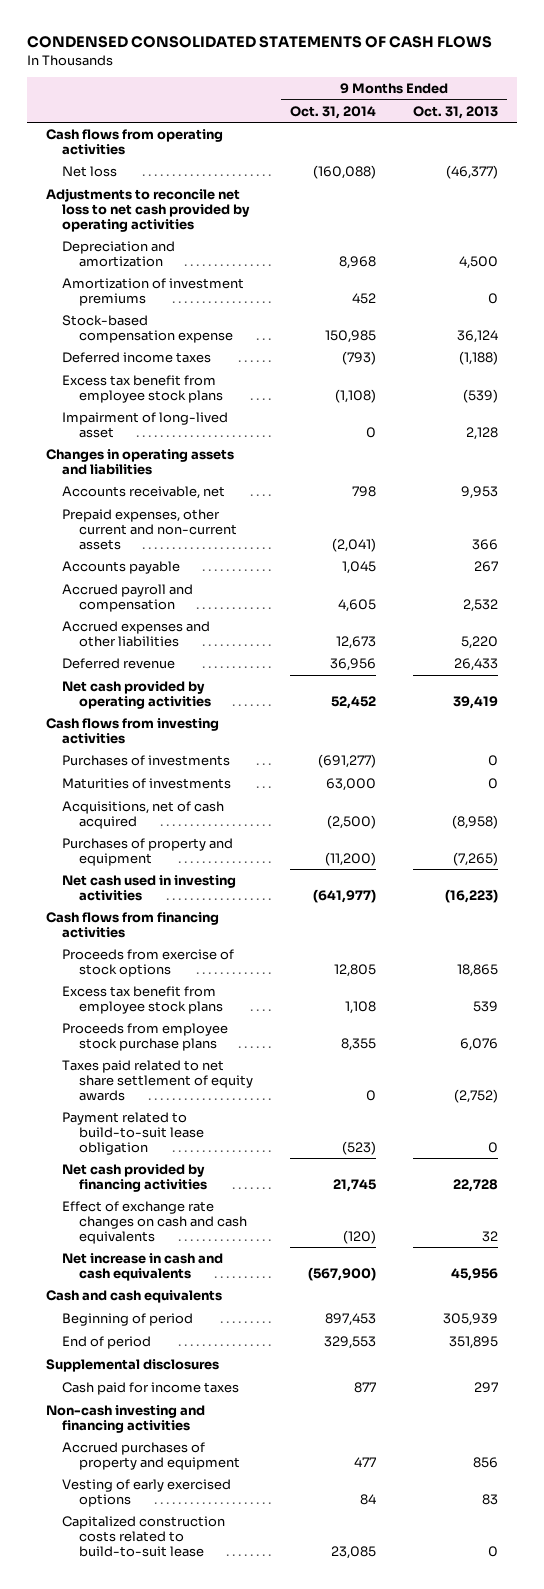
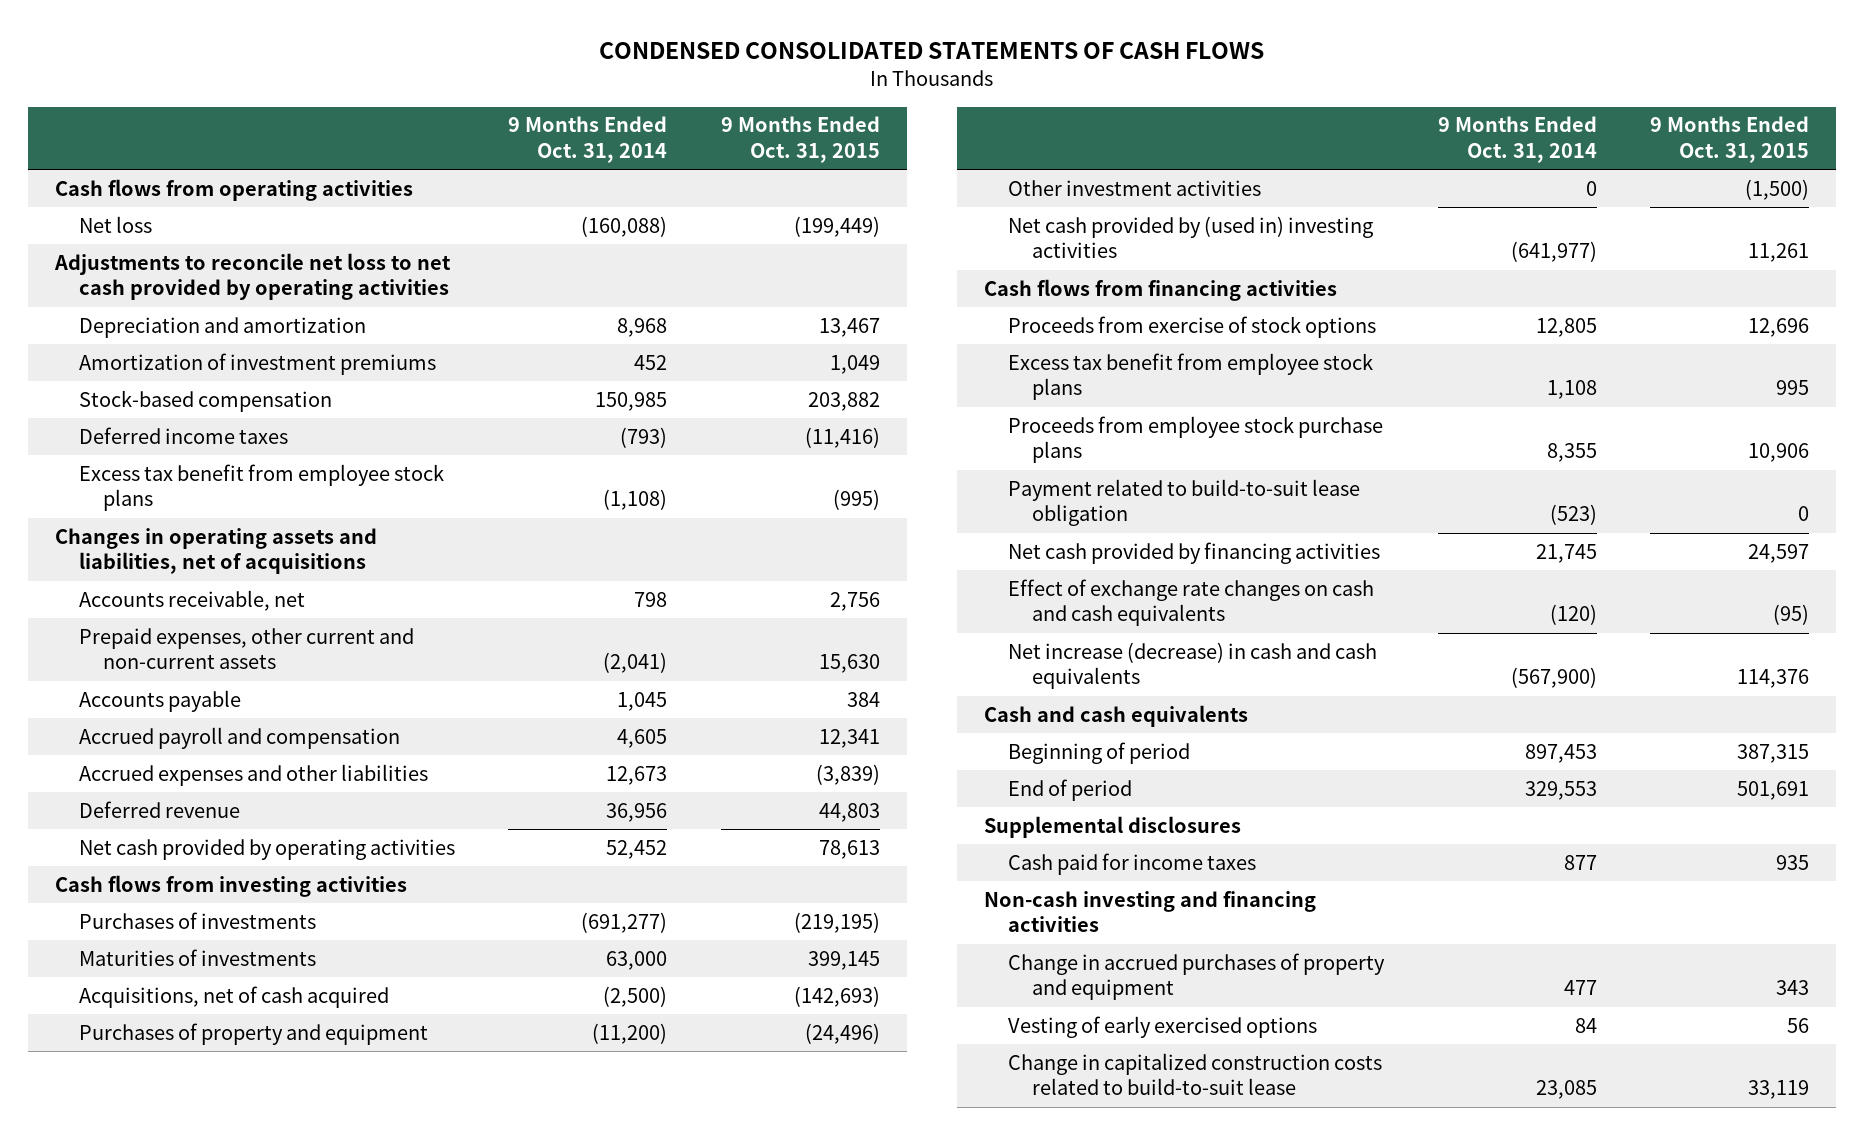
- | 9 Months Ended Oct. 31, 2014 | 9 Months Ended Oct. 31, 2013
+ | 9 Months Ended Oct. 31, 2014 | 9 Months Ended Oct. 31, 2015
- Stock-based compensation expense | 150,985 | 36,124
+ Stock-based compensation | 150,985 | 203,882
- Impairment of long-lived asset | 0 | 2,128
- Changes in operating assets and liabilities
+ Changes in operating assets and liabilities, net of acquisitions
- Net cash used in investing activities | (641,977) | (16,223)
+ Other investment activities | 0 | (1,500)
+ Net cash provided by (used in) investing activities | (641,977) | 11,261
- Taxes paid related to net share settlement of equity awards | 0 | (2,752)
- Net increase in cash and cash equivalents | (567,900) | 45,956
+ Net increase (decrease) in cash and cash equivalents | (567,900) | 114,376
- Accrued purchases of property and equipment | 477 | 856
+ Change in accrued purchases of property and equipment | 477 | 343
- Capitalized construction costs related to build-to-suit lease | 23,085 | 0
+ Change in capitalized construction costs related to build-to-suit lease | 23,085 | 33,119

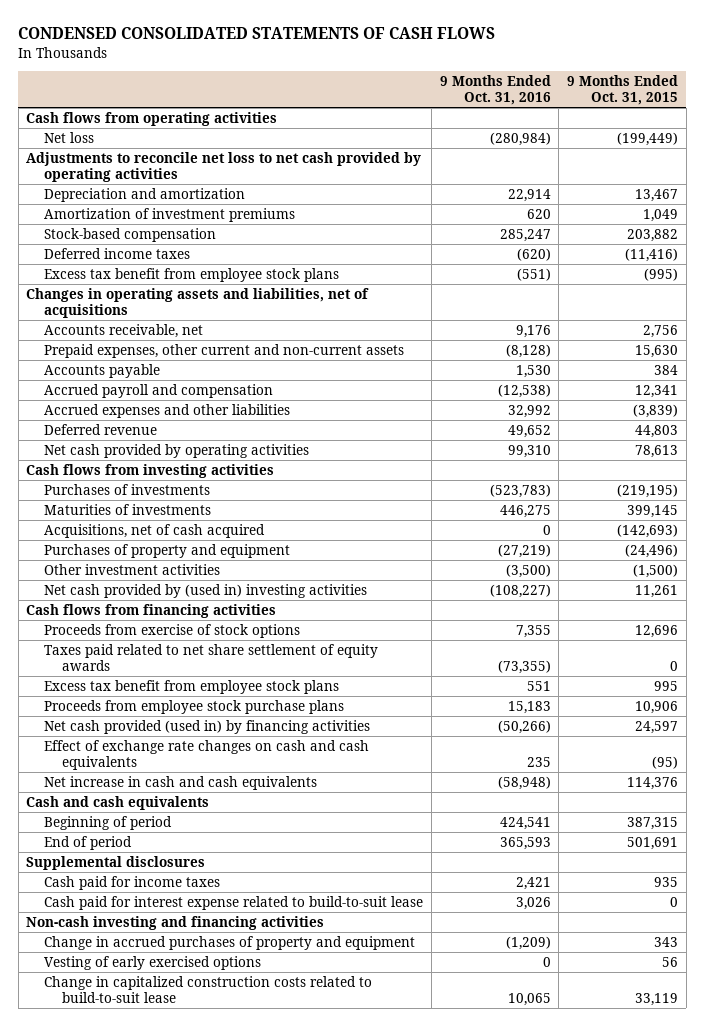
- | 9 Months Ended Oct. 31, 2014 | 9 Months Ended Oct. 31, 2015
+ | 9 Months Ended Oct. 31, 2016 | 9 Months Ended Oct. 31, 2015
+ Taxes paid related to net share settlement of equity awards | (73,355) | 0
- Payment related to build-to-suit lease obligation | (523) | 0
- Net cash provided by financing activities | 21,745 | 24,597
+ Net cash provided (used in) by financing activities | (50,266) | 24,597
- Net increase (decrease) in cash and cash equivalents | (567,900) | 114,376
+ Net increase in cash and cash equivalents | (58,948) | 114,376
+ Cash paid for interest expense related to build-to-suit lease | 3,026 | 0

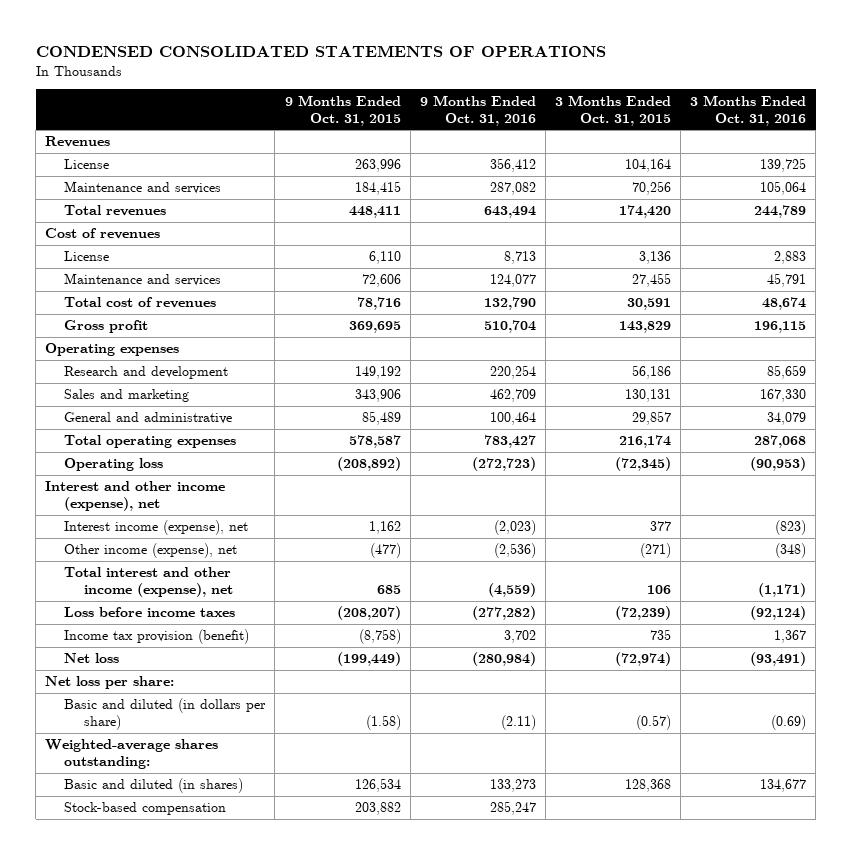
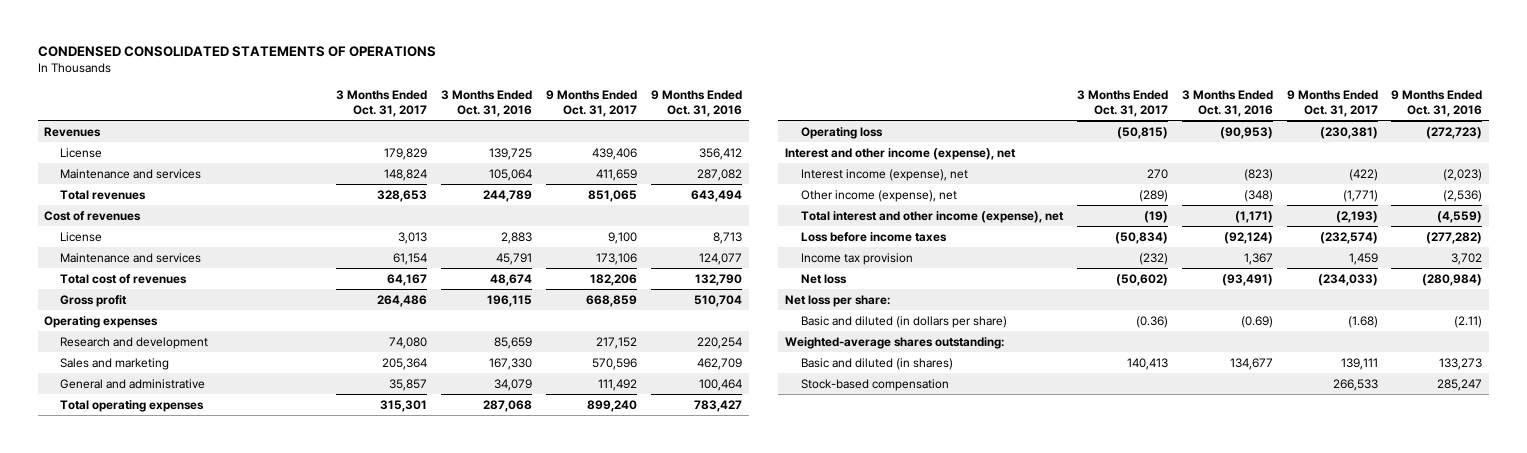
- | 9 Months Ended Oct. 31, 2015 | 9 Months Ended Oct. 31, 2016 | 3 Months Ended Oct. 31, 2015 | 3 Months Ended Oct. 31, 2016
+ | 3 Months Ended Oct. 31, 2017 | 3 Months Ended Oct. 31, 2016 | 9 Months Ended Oct. 31, 2017 | 9 Months Ended Oct. 31, 2016
- Income tax provision (benefit) | (8,758) | 3,702 | 735 | 1,367
+ Income tax provision | (232) | 1,367 | 1,459 | 3,702

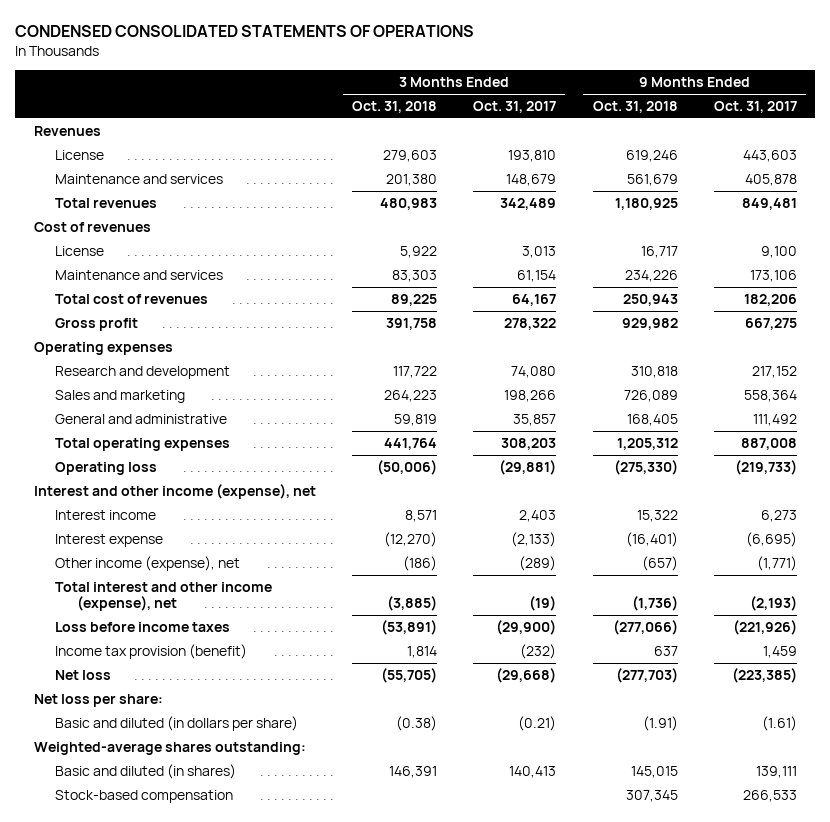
- | 3 Months Ended Oct. 31, 2017 | 3 Months Ended Oct. 31, 2016 | 9 Months Ended Oct. 31, 2017 | 9 Months Ended Oct. 31, 2016
+ | 3 Months Ended Oct. 31, 2018 | 3 Months Ended Oct. 31, 2017 | 9 Months Ended Oct. 31, 2018 | 9 Months Ended Oct. 31, 2017
- License | 179,829 | 139,725 | 439,406 | 356,412
- Maintenance and services | 148,824 | 105,064 | 411,659 | 287,082
- Total revenues | 328,653 | 244,789 | 851,065 | 643,494
+ License | 279,603 | 193,810 | 619,246 | 443,603
+ Maintenance and services | 201,380 | 148,679 | 561,679 | 405,878
+ Total revenues | 480,983 | 342,489 | 1,180,925 | 849,481
- Gross profit | 264,486 | 196,115 | 668,859 | 510,704
+ Gross profit | 391,758 | 278,322 | 929,982 | 667,275
- Sales and marketing | 205,364 | 167,330 | 570,596 | 462,709
+ Sales and marketing | 264,223 | 198,266 | 726,089 | 558,364
- Total operating expenses | 315,301 | 287,068 | 899,240 | 783,427
- Operating loss | (50,815) | (90,953) | (230,381) | (272,723)
+ Total operating expenses | 441,764 | 308,203 | 1,205,312 | 887,008
+ Operating loss | (50,006) | (29,881) | (275,330) | (219,733)
- Interest income (expense), net | 270 | (823) | (422) | (2,023)
+ Interest income | 8,571 | 2,403 | 15,322 | 6,273
+ Interest expense | (12,270) | (2,133) | (16,401) | (6,695)
- Loss before income taxes | (50,834) | (92,124) | (232,574) | (277,282)
- Income tax provision | (232) | 1,367 | 1,459 | 3,702
- Net loss | (50,602) | (93,491) | (234,033) | (280,984)
+ Loss before income taxes | (53,891) | (29,900) | (277,066) | (221,926)
+ Income tax provision (benefit) | 1,814 | (232) | 637 | 1,459
+ Net loss | (55,705) | (29,668) | (277,703) | (223,385)
- Basic and diluted (in dollars per share) | (0.36) | (0.69) | (1.68) | (2.11)
+ Basic and diluted (in dollars per share) | (0.38) | (0.21) | (1.91) | (1.61)

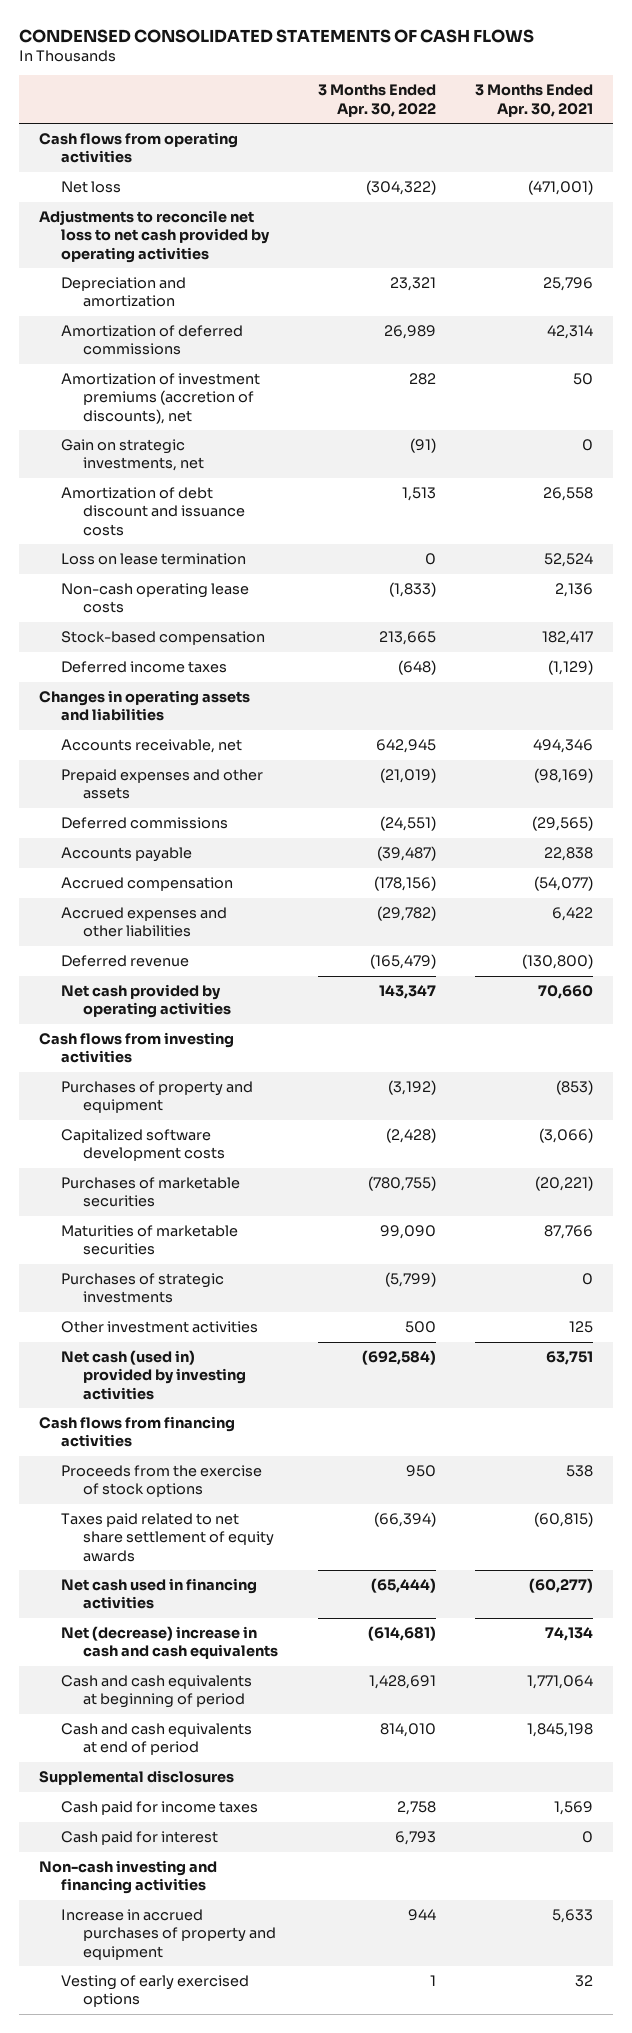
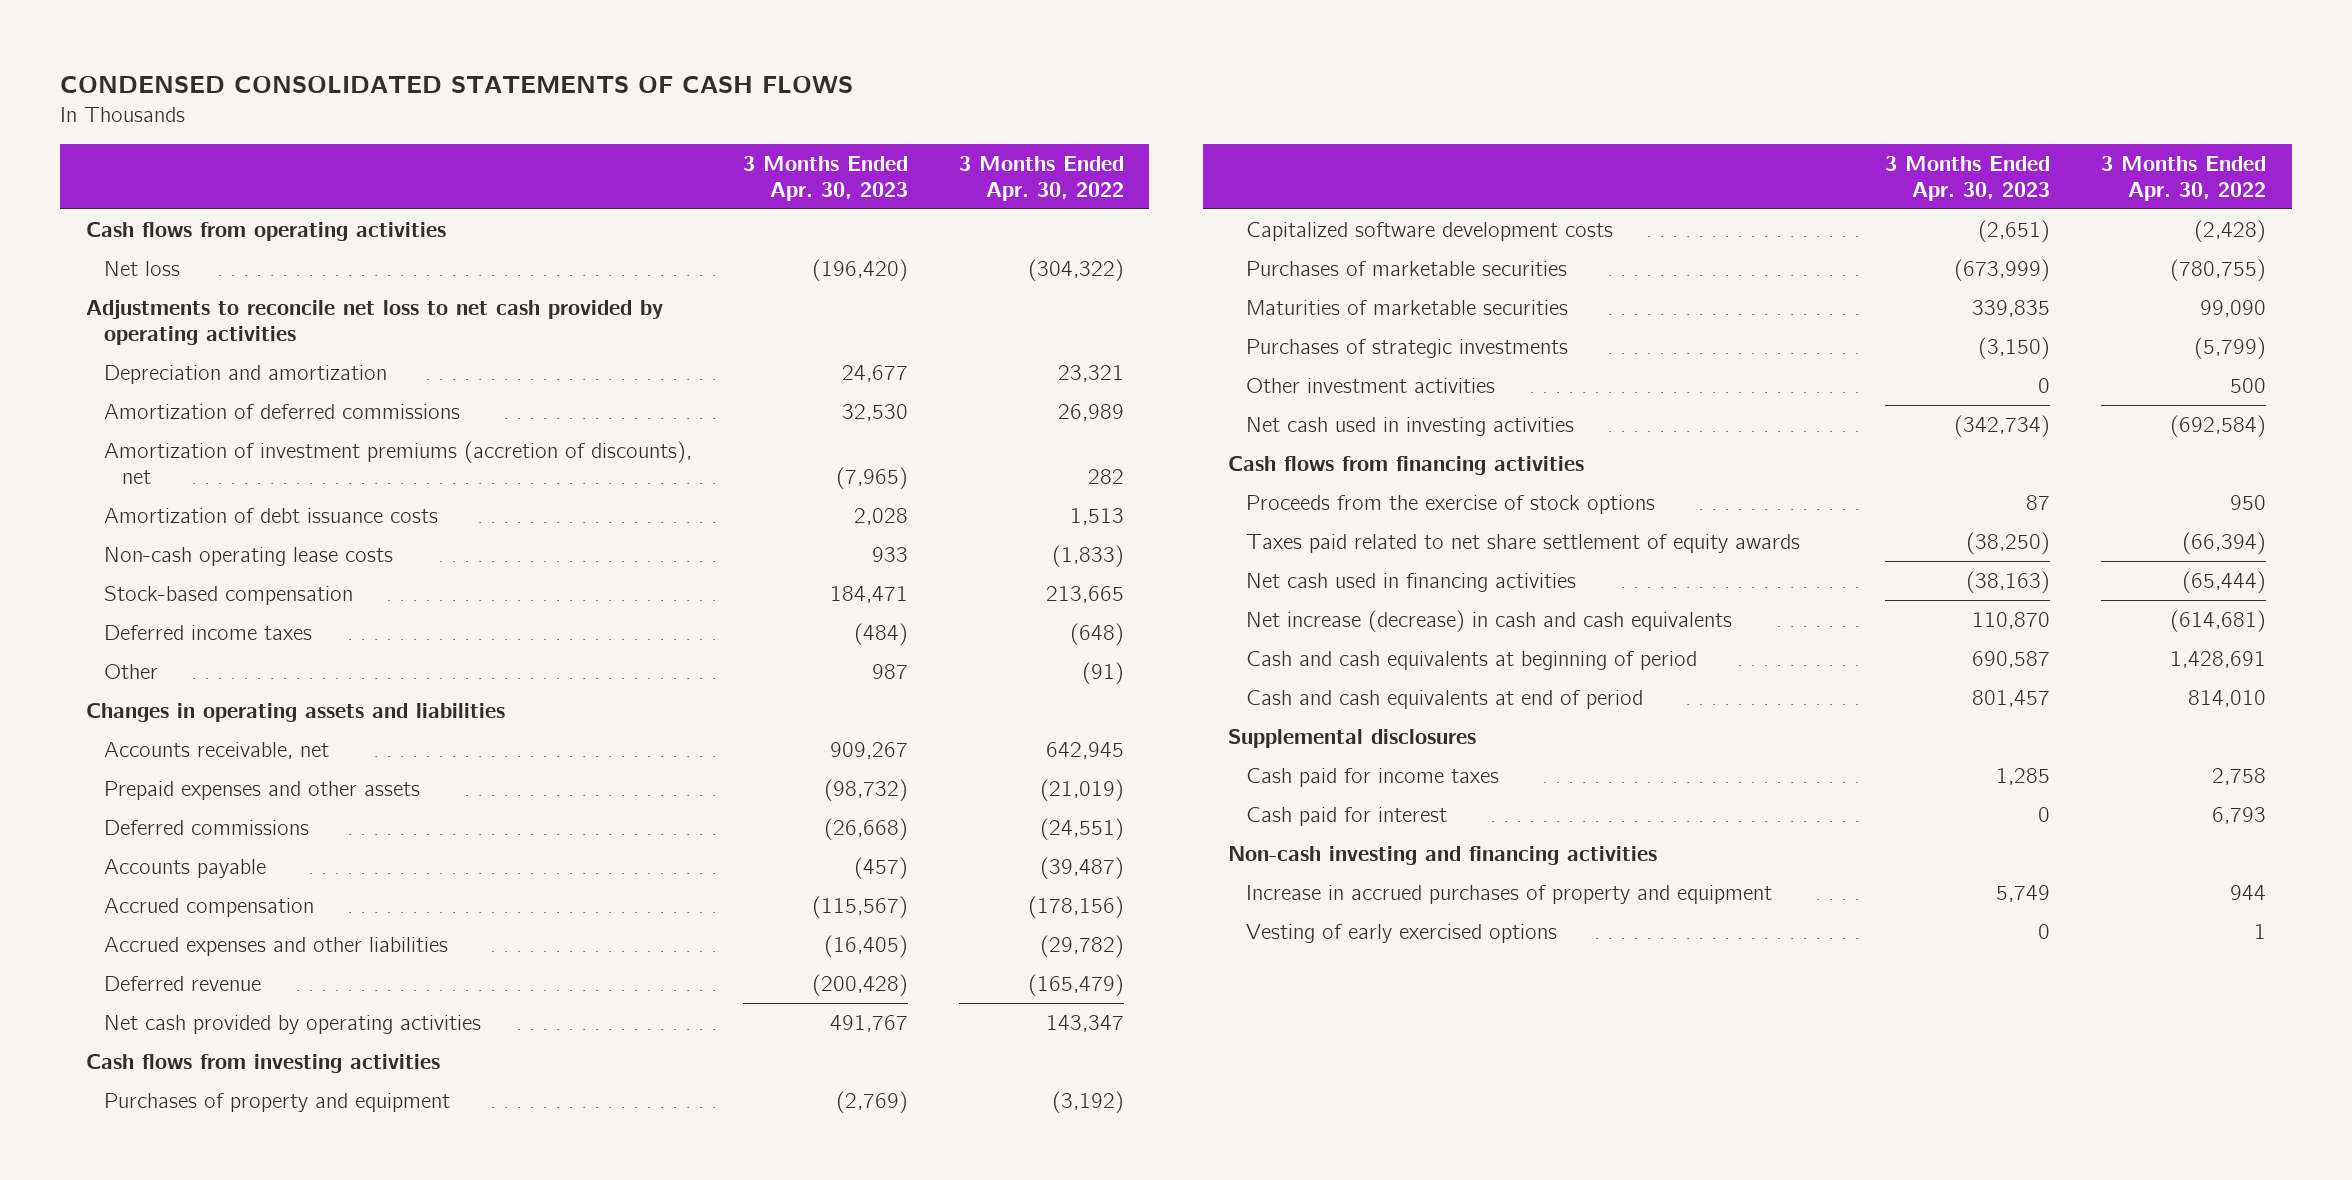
- | 3 Months Ended Apr. 30, 2022 | 3 Months Ended Apr. 30, 2021
+ | 3 Months Ended Apr. 30, 2023 | 3 Months Ended Apr. 30, 2022
- Gain on strategic investments, net | (91) | 0
- Amortization of debt discount and issuance costs | 1,513 | 26,558
- Loss on lease termination | 0 | 52,524
+ Amortization of debt issuance costs | 2,028 | 1,513
+ Other | 987 | (91)
- Net cash (used in) provided by investing activities | (692,584) | 63,751
+ Net cash used in investing activities | (342,734) | (692,584)
- Net (decrease) increase in cash and cash equivalents | (614,681) | 74,134
+ Net increase (decrease) in cash and cash equivalents | 110,870 | (614,681)

